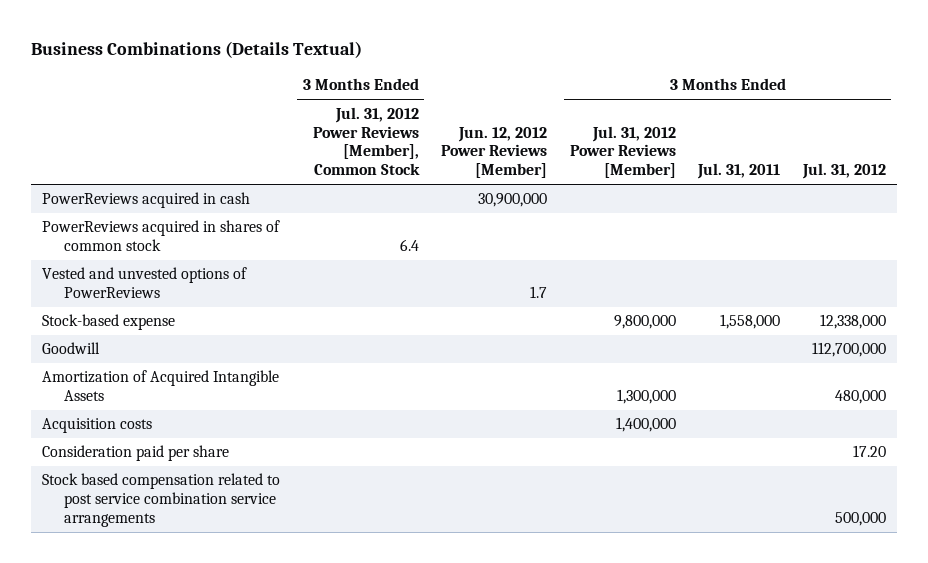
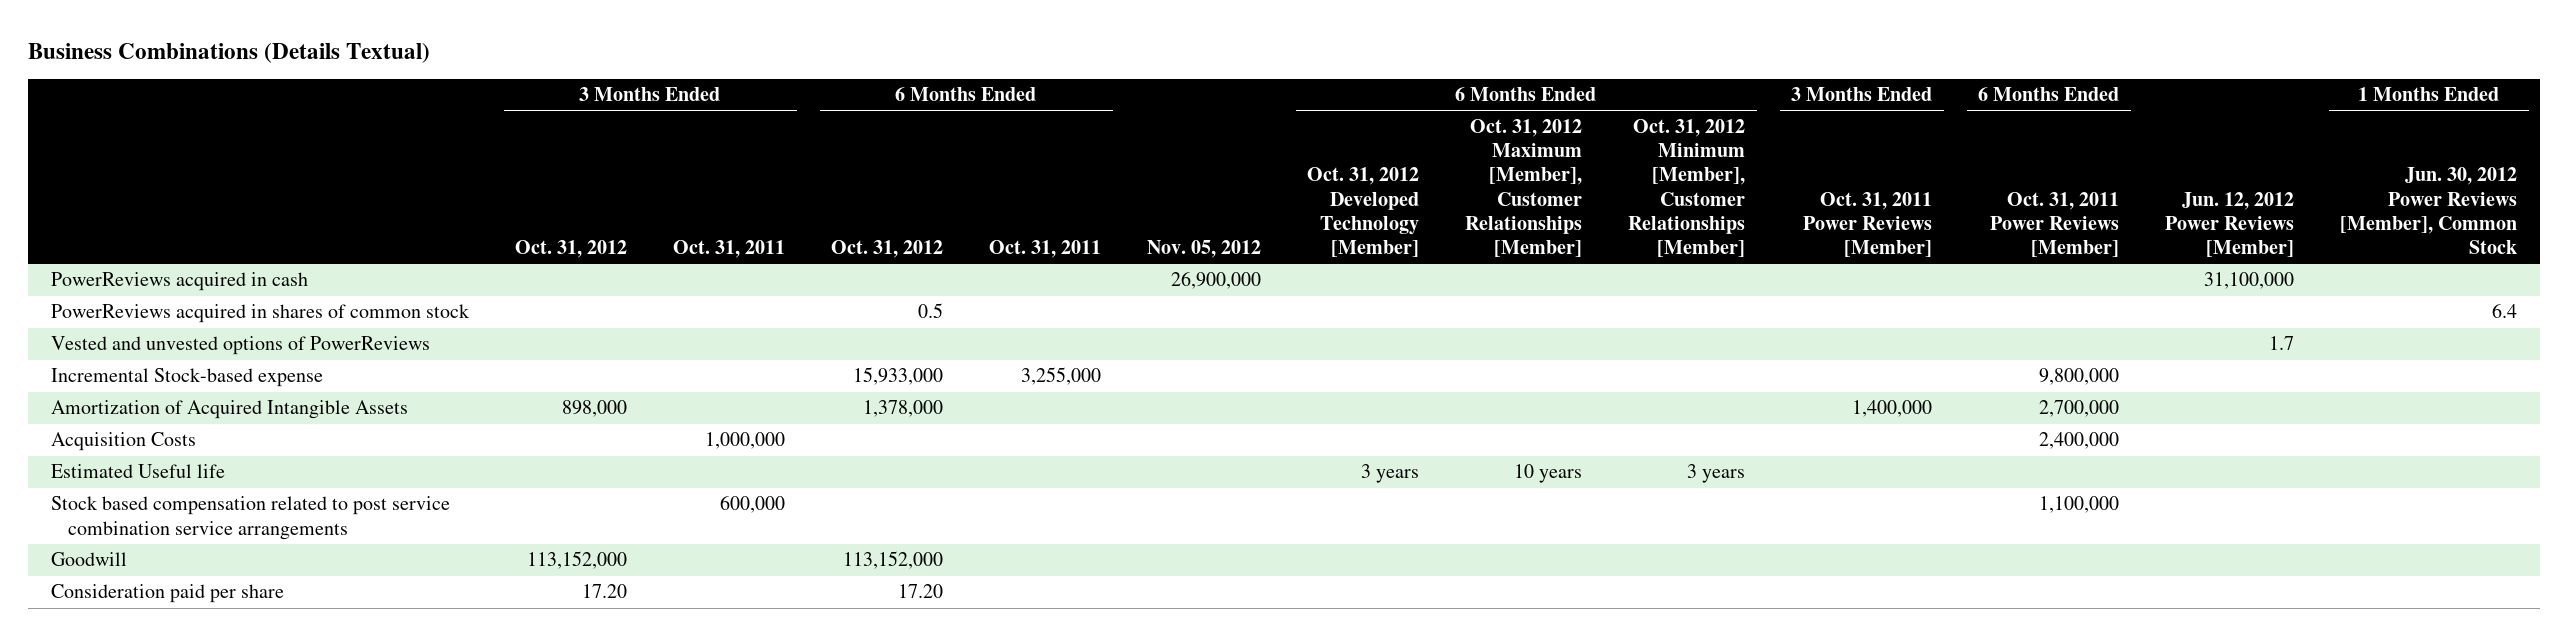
- | 3 Months Ended Jul. 31, 2012 Power Reviews [Member], Common Stock | Jun. 12, 2012 Power Reviews [Member] | 3 Months Ended Jul. 31, 2012 Power Reviews [Member] | 3 Months Ended Jul. 31, 2011 | 3 Months Ended Jul. 31, 2012
+ | 3 Months Ended Oct. 31, 2012 | 3 Months Ended Oct. 31, 2011 | 6 Months Ended Oct. 31, 2012 | 6 Months Ended Oct. 31, 2011 | Nov. 05, 2012 | 6 Months Ended Oct. 31, 2012 Developed Technology [Member] | 6 Months Ended Oct. 31, 2012 Maximum [Member], Customer Relationships [Member] | 6 Months Ended Oct. 31, 2012 Minimum [Member], Customer Relationships [Member] | 3 Months Ended Oct. 31, 2011 Power Reviews [Member] | 6 Months Ended Oct. 31, 2011 Power Reviews [Member] | Jun. 12, 2012 Power Reviews [Member] | 1 Months Ended Jun. 30, 2012 Power Reviews [Member], Common Stock
- PowerReviews acquired in cash | | 30,900,000 | | |
+ PowerReviews acquired in cash | | | | | 26,900,000 | | | | | | 31,100,000 |
- Stock-based expense | | | 9,800,000 | 1,558,000 | 12,338,000
+ Incremental Stock-based expense | | | 15,933,000 | 3,255,000 | | | | | | 9,800,000 | |
- Acquisition costs | | | 1,400,000 | |
+ Acquisition Costs | | 1,000,000 | | | | | | | | 2,400,000 | |
+ Estimated Useful life | | | | | | 3 years | 10 years | 3 years | | | |
moved down: Goodwill | 113,152,000 | | 113,152,000 | | | | | | | | |
moved down: Consideration paid per share | 17.20 | | 17.20 | | | | | | | | |

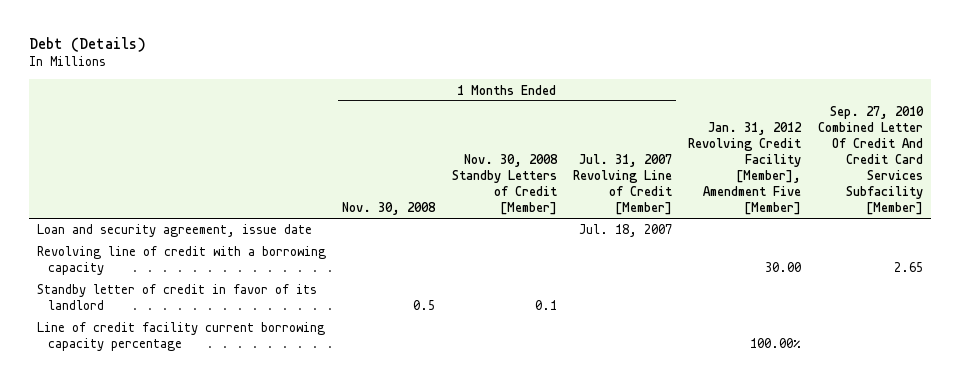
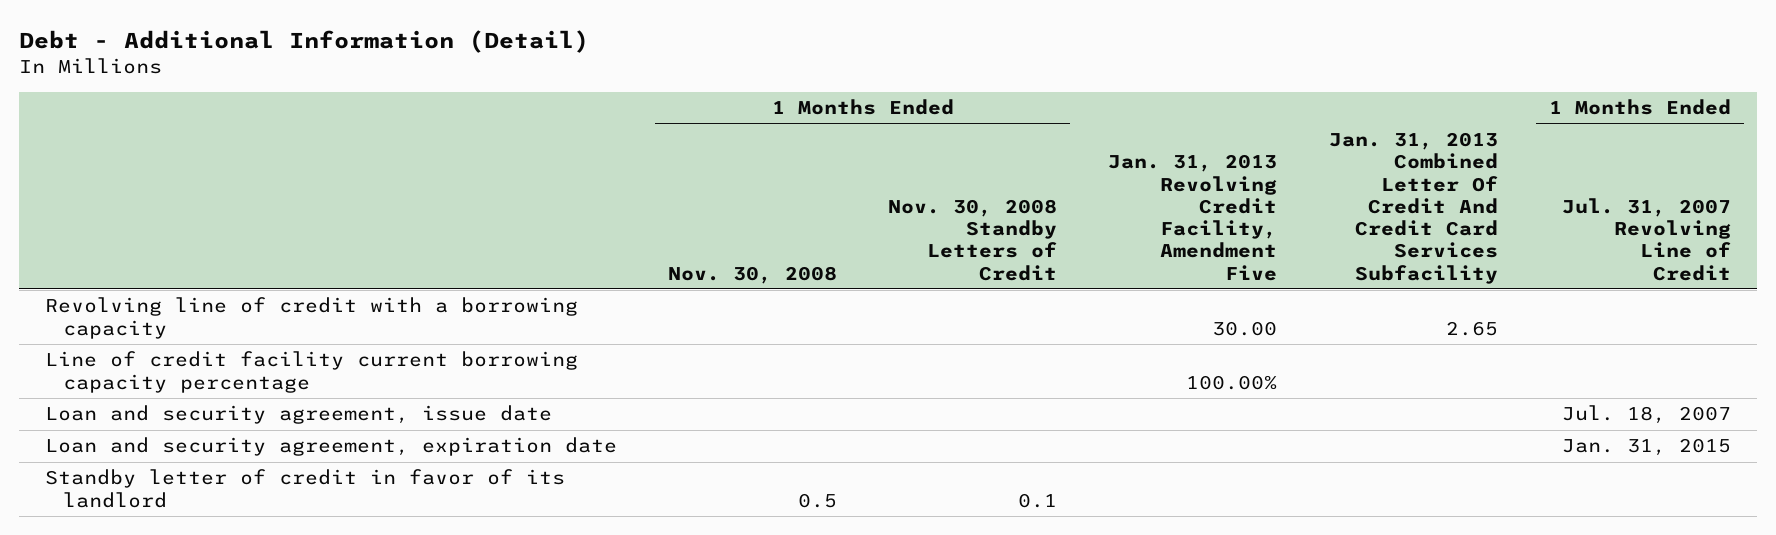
- Debt (Details)
+ Debt - Additional Information (Detail)
- | 1 Months Ended Nov. 30, 2008 | 1 Months Ended Nov. 30, 2008 Standby Letters of Credit [Member] | 1 Months Ended Jul. 31, 2007 Revolving Line of Credit [Member] | Jan. 31, 2012 Revolving Credit Facility [Member], Amendment Five [Member] | Sep. 27, 2010 Combined Letter Of Credit And Credit Card Services Subfacility [Member]
+ | 1 Months Ended Nov. 30, 2008 | 1 Months Ended Nov. 30, 2008 Standby Letters of Credit | Jan. 31, 2013 Revolving Credit Facility, Amendment Five | Jan. 31, 2013 Combined Letter Of Credit And Credit Card Services Subfacility | 1 Months Ended Jul. 31, 2007 Revolving Line of Credit
moved down: Loan and security agreement, issue date | | | | | Jul. 18, 2007
+ Loan and security agreement, expiration date | | | | | Jan. 31, 2015
moved down: Standby letter of credit in favor of its landlord | 0.5 | 0.1 | | |

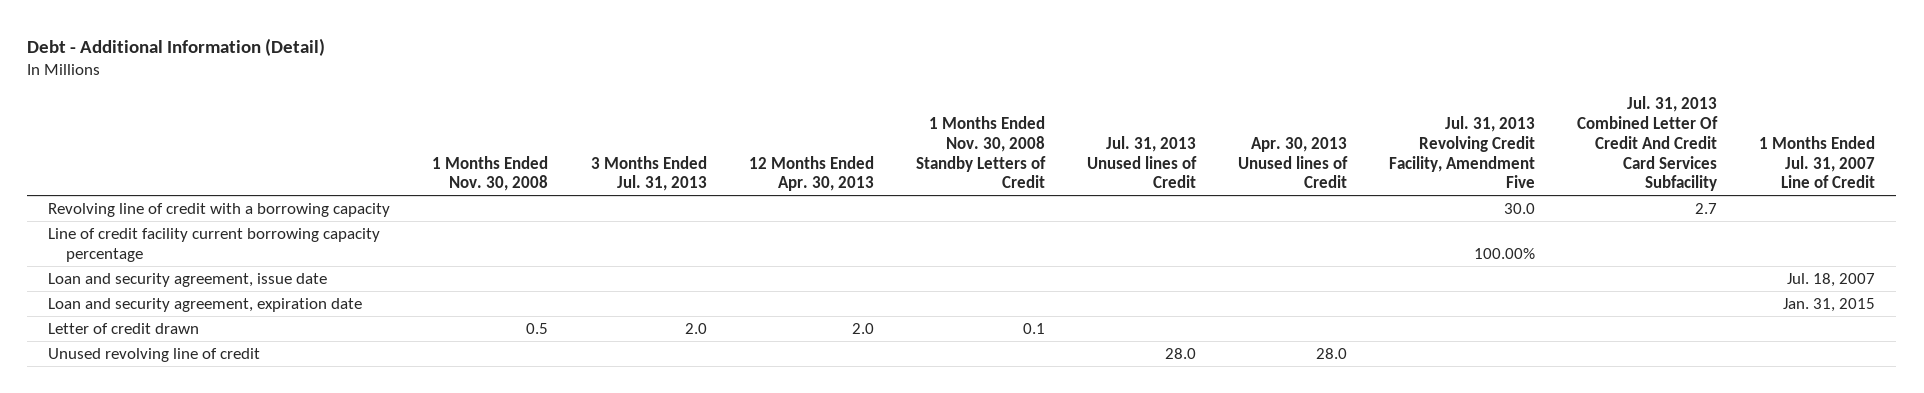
- | 1 Months Ended Nov. 30, 2008 | 1 Months Ended Nov. 30, 2008 Standby Letters of Credit | Jan. 31, 2013 Revolving Credit Facility, Amendment Five | Jan. 31, 2013 Combined Letter Of Credit And Credit Card Services Subfacility | 1 Months Ended Jul. 31, 2007 Revolving Line of Credit
+ | 1 Months Ended Nov. 30, 2008 | 3 Months Ended Jul. 31, 2013 | 12 Months Ended Apr. 30, 2013 | 1 Months Ended Nov. 30, 2008 Standby Letters of Credit | Jul. 31, 2013 Unused lines of Credit | Apr. 30, 2013 Unused lines of Credit | Jul. 31, 2013 Revolving Credit Facility, Amendment Five | Jul. 31, 2013 Combined Letter Of Credit And Credit Card Services Subfacility | 1 Months Ended Jul. 31, 2007 Line of Credit
- Standby letter of credit in favor of its landlord | 0.5 | 0.1 | | |
+ Letter of credit drawn | 0.5 | 2.0 | 2.0 | 0.1 | | | | |
+ Unused revolving line of credit | | | | | 28.0 | 28.0 | | |

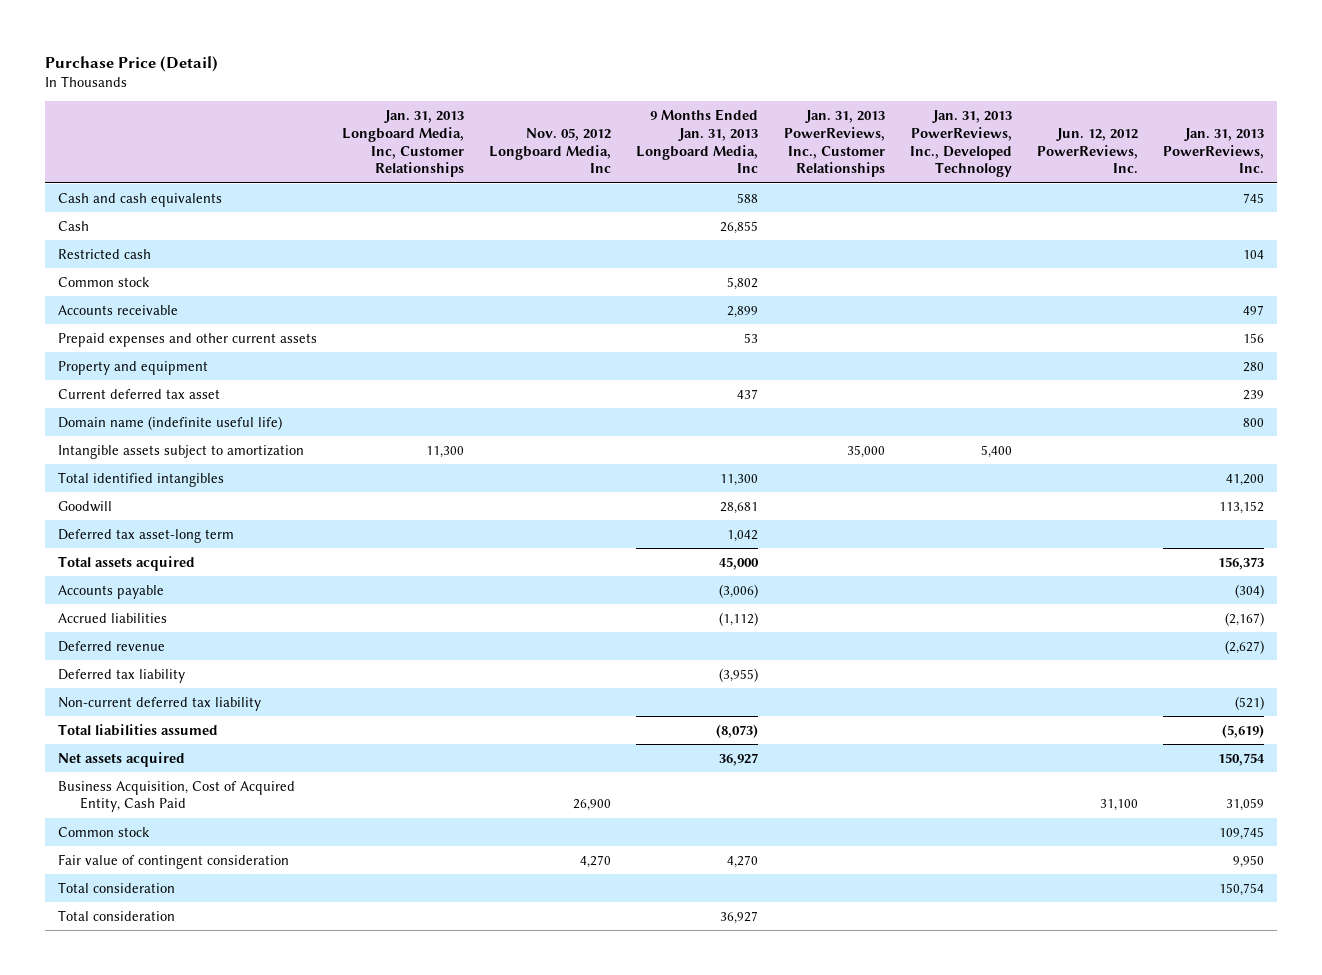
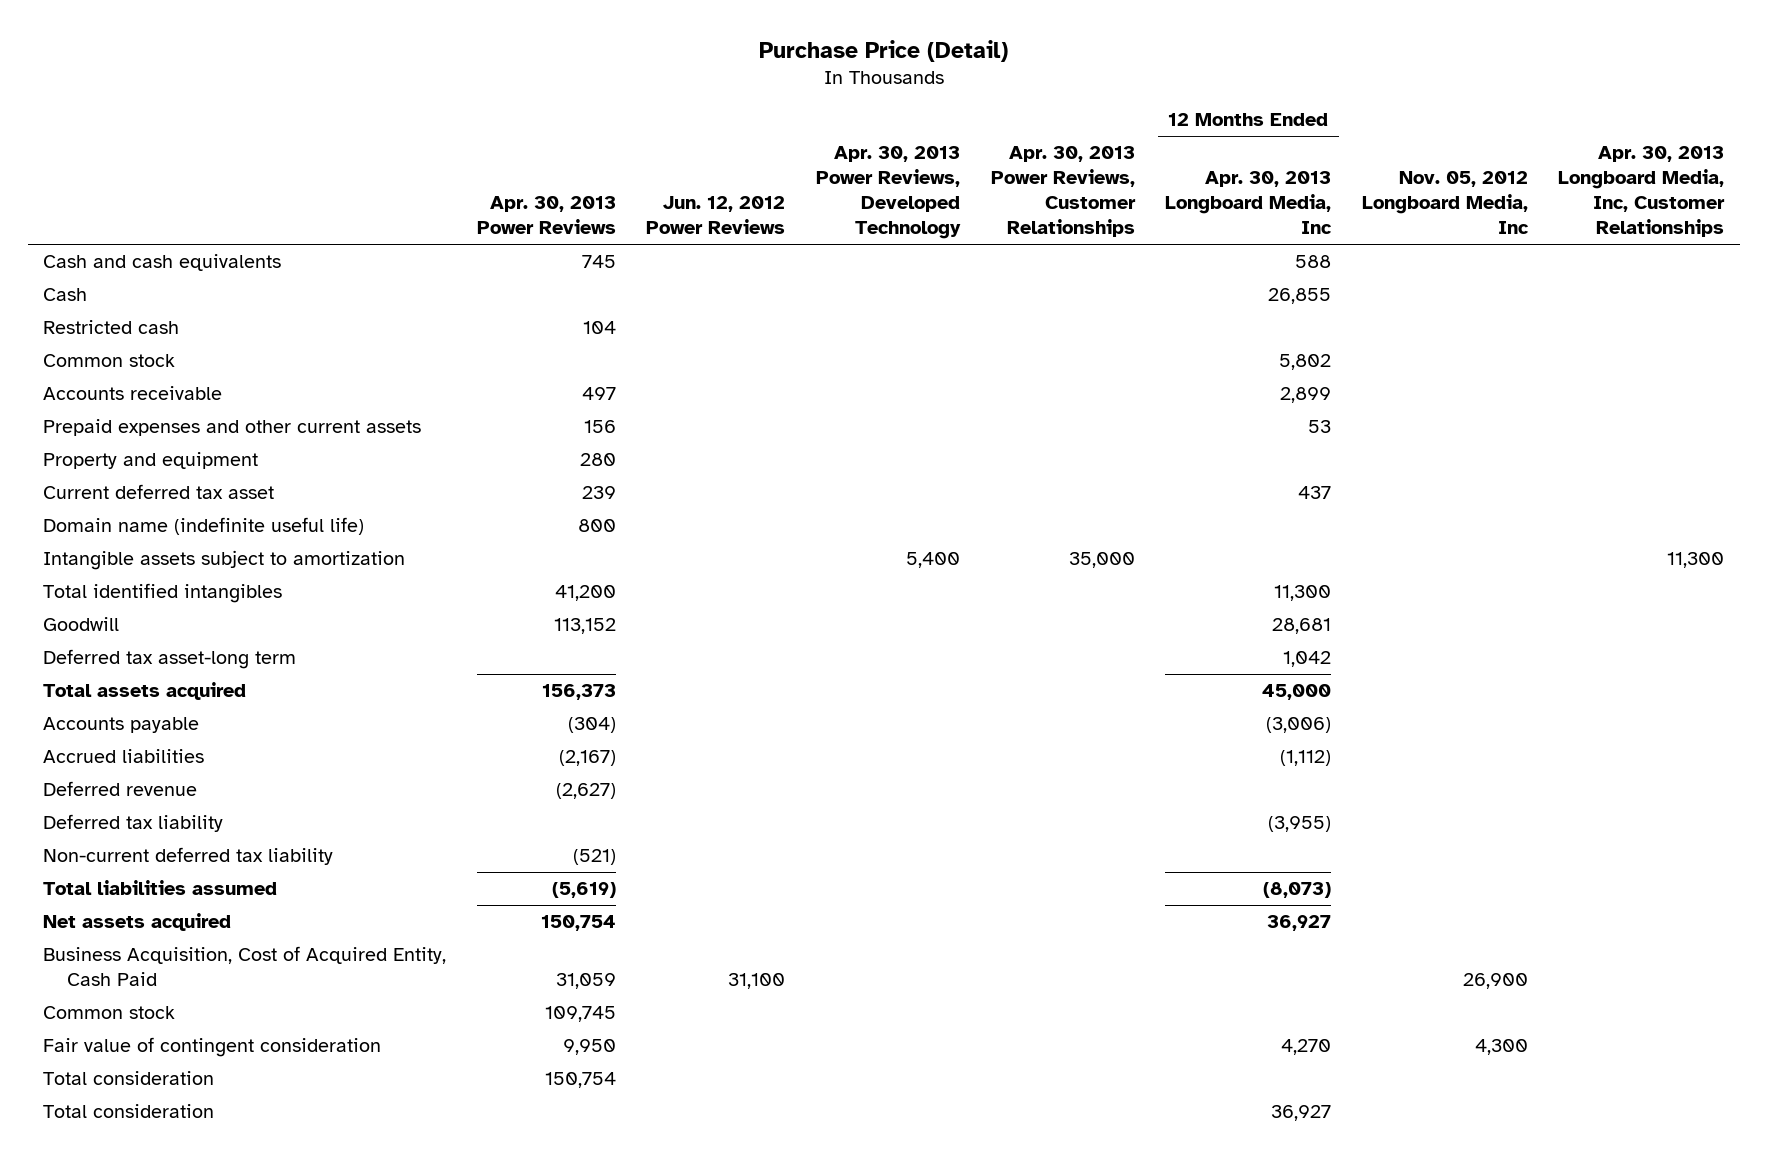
- | Jan. 31, 2013 Longboard Media, Inc, Customer Relationships | Nov. 05, 2012 Longboard Media, Inc | 9 Months Ended Jan. 31, 2013 Longboard Media, Inc | Jan. 31, 2013 PowerReviews, Inc., Customer Relationships | Jan. 31, 2013 PowerReviews, Inc., Developed Technology | Jun. 12, 2012 PowerReviews, Inc. | Jan. 31, 2013 PowerReviews, Inc.
+ | Apr. 30, 2013 Power Reviews | Jun. 12, 2012 Power Reviews | Apr. 30, 2013 Power Reviews, Developed Technology | Apr. 30, 2013 Power Reviews, Customer Relationships | 12 Months Ended Apr. 30, 2013 Longboard Media, Inc | Nov. 05, 2012 Longboard Media, Inc | Apr. 30, 2013 Longboard Media, Inc, Customer Relationships
- Fair value of contingent consideration | | 4,270 | 4,270 | | | | 9,950
+ Fair value of contingent consideration | 9,950 | | | | 4,270 | 4,300 |

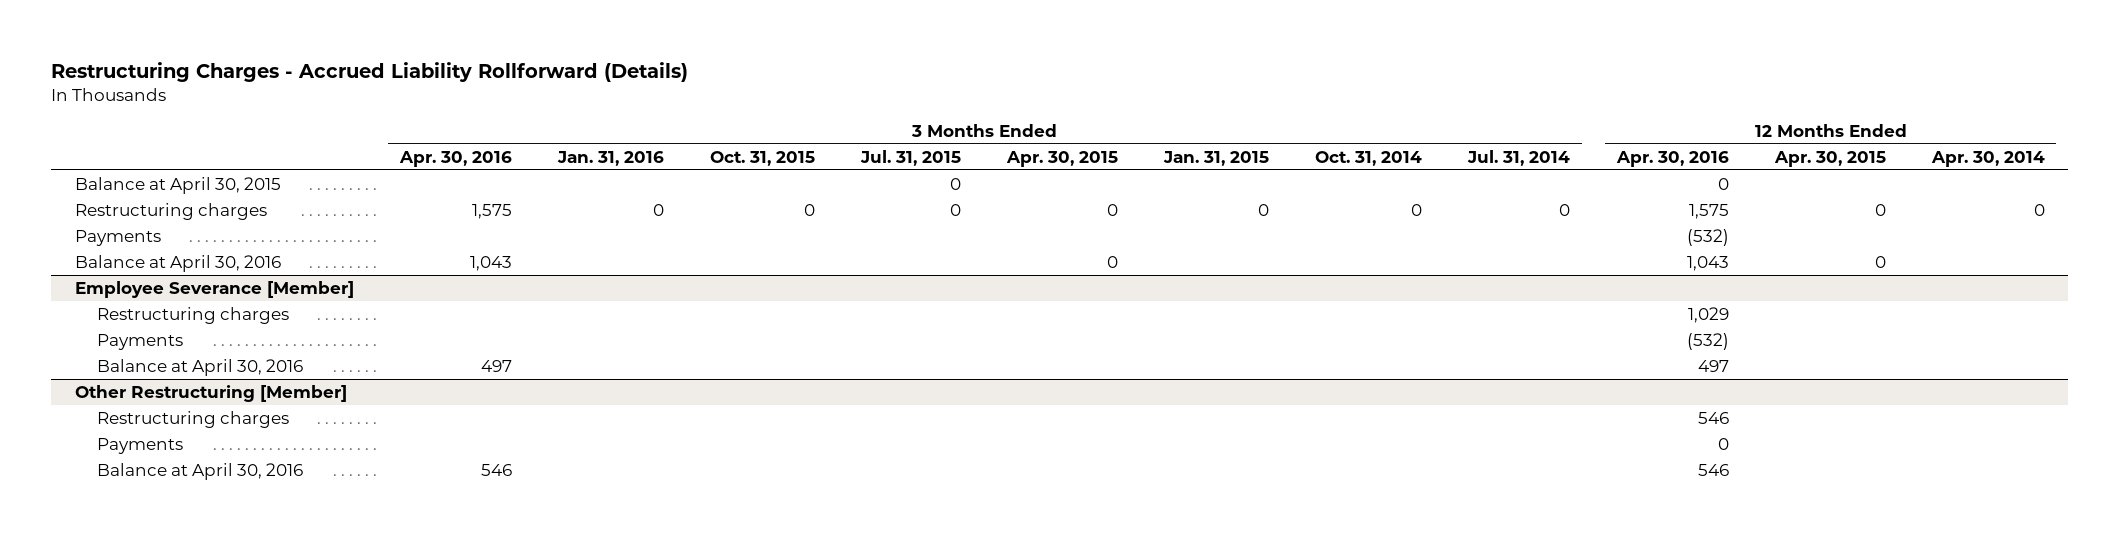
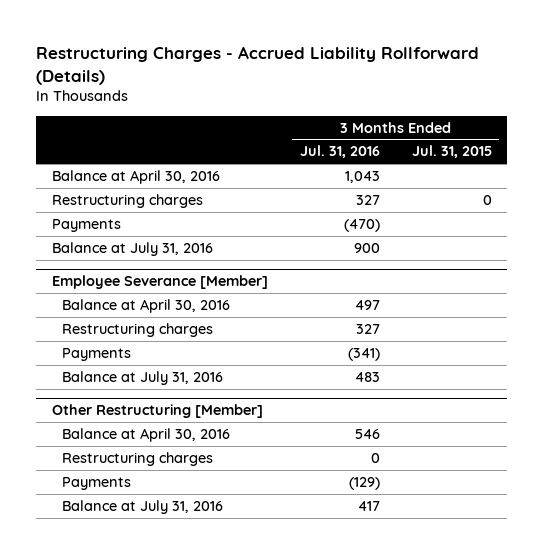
- | 3 Months Ended Apr. 30, 2016 | 3 Months Ended Jan. 31, 2016 | 3 Months Ended Oct. 31, 2015 | 3 Months Ended Jul. 31, 2015 | 3 Months Ended Apr. 30, 2015 | 3 Months Ended Jan. 31, 2015 | 3 Months Ended Oct. 31, 2014 | 3 Months Ended Jul. 31, 2014 | 12 Months Ended Apr. 30, 2016 | 12 Months Ended Apr. 30, 2015 | 12 Months Ended Apr. 30, 2014
+ | 3 Months Ended Jul. 31, 2016 | 3 Months Ended Jul. 31, 2015
- Balance at April 30, 2015 | | | | 0 | | | | | 0 | |
moved up: Balance at April 30, 2016 | 1,043 |
+ Balance at July 31, 2016 | 900 |
@ Employee Severance [Member]
moved up: Balance at April 30, 2016 | 497 |
+ Balance at July 31, 2016 | 483 |
@ Other Restructuring [Member]
moved up: Balance at April 30, 2016 | 546 |
+ Balance at July 31, 2016 | 417 |

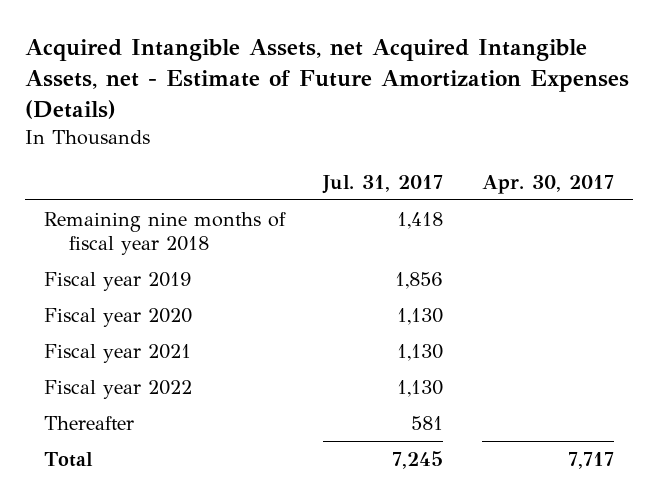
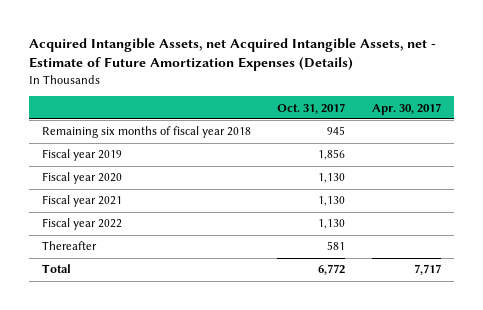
- | Jul. 31, 2017 | Apr. 30, 2017
+ | Oct. 31, 2017 | Apr. 30, 2017
- Remaining nine months of fiscal year 2018 | 1,418 |
+ Remaining six months of fiscal year 2018 | 945 |

